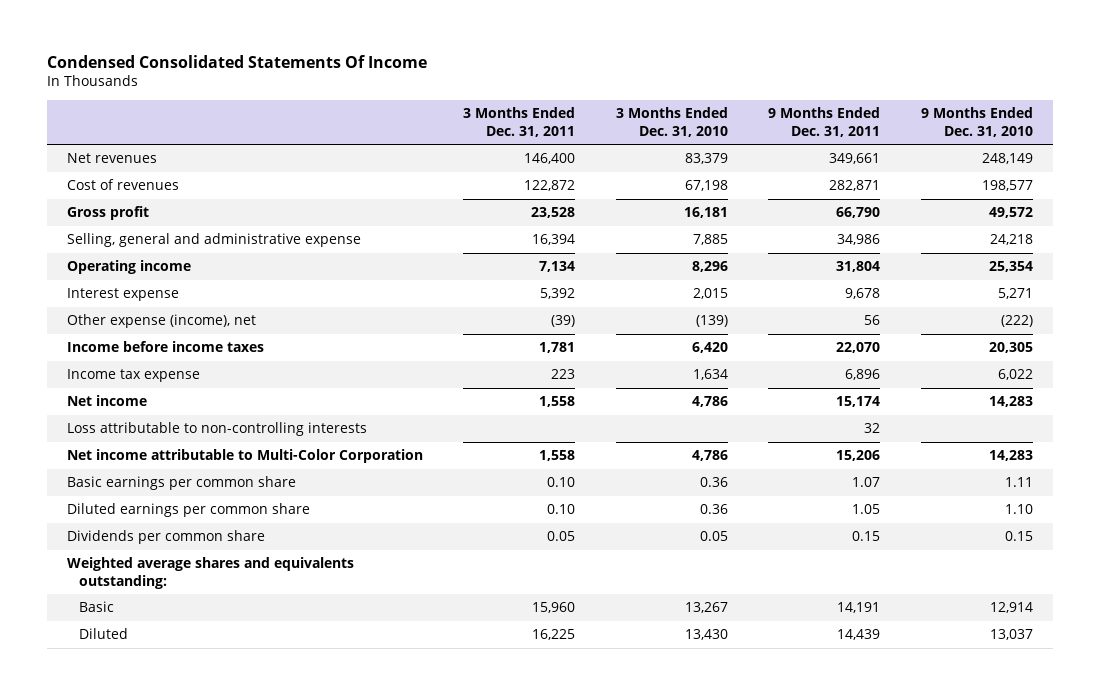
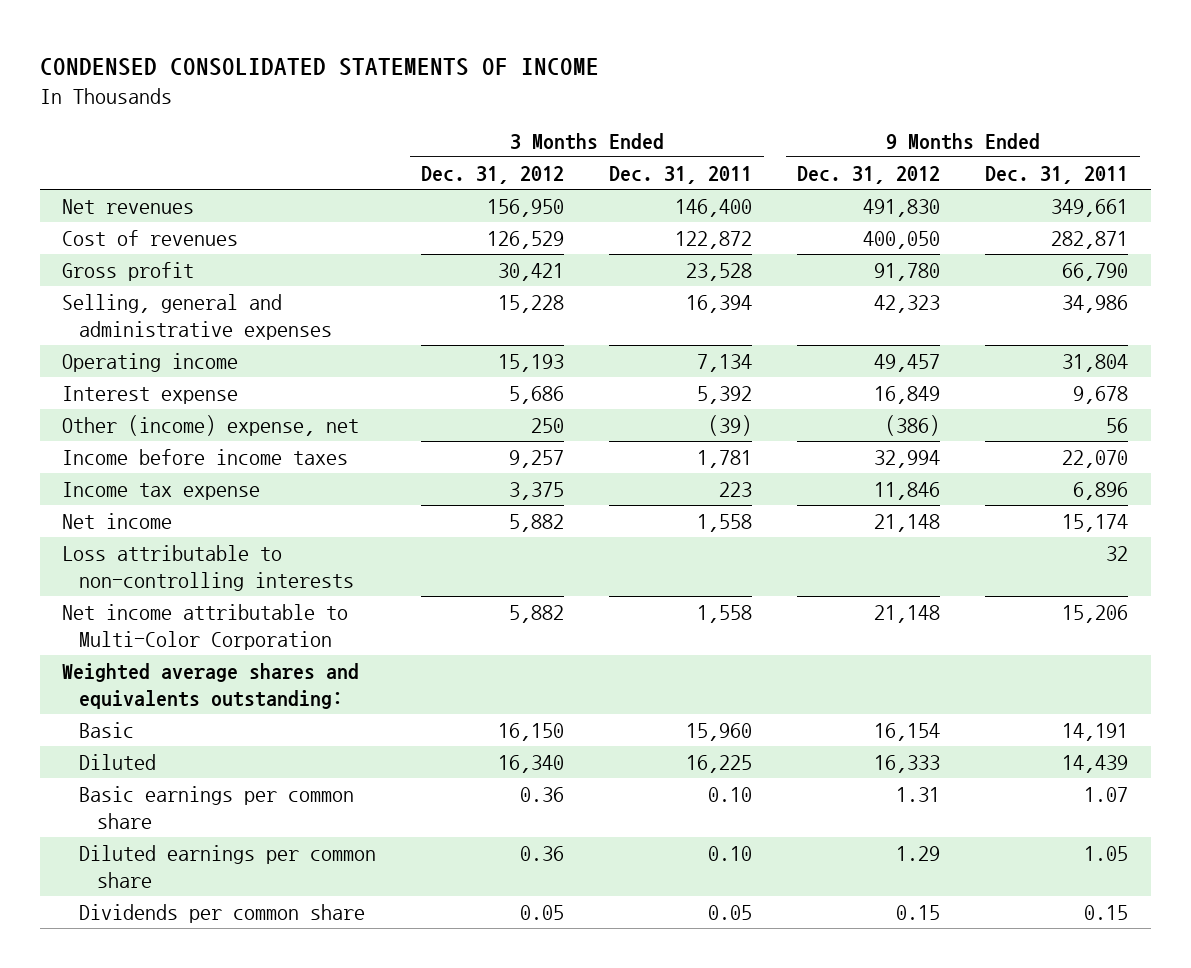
- Condensed Consolidated Statements Of Income
+ CONDENSED CONSOLIDATED STATEMENTS OF INCOME
- | 3 Months Ended Dec. 31, 2011 | 3 Months Ended Dec. 31, 2010 | 9 Months Ended Dec. 31, 2011 | 9 Months Ended Dec. 31, 2010
+ | 3 Months Ended Dec. 31, 2012 | 3 Months Ended Dec. 31, 2011 | 9 Months Ended Dec. 31, 2012 | 9 Months Ended Dec. 31, 2011
- Selling, general and administrative expense | 16,394 | 7,885 | 34,986 | 24,218
+ Selling, general and administrative expenses | 15,228 | 16,394 | 42,323 | 34,986
- Other expense (income), net | (39) | (139) | 56 | (222)
+ Other (income) expense, net | 250 | (39) | (386) | 56
moved down: Basic earnings per common share | 0.36 | 0.10 | 1.31 | 1.07
moved down: Diluted earnings per common share | 0.36 | 0.10 | 1.29 | 1.05
moved down: Dividends per common share | 0.05 | 0.05 | 0.15 | 0.15

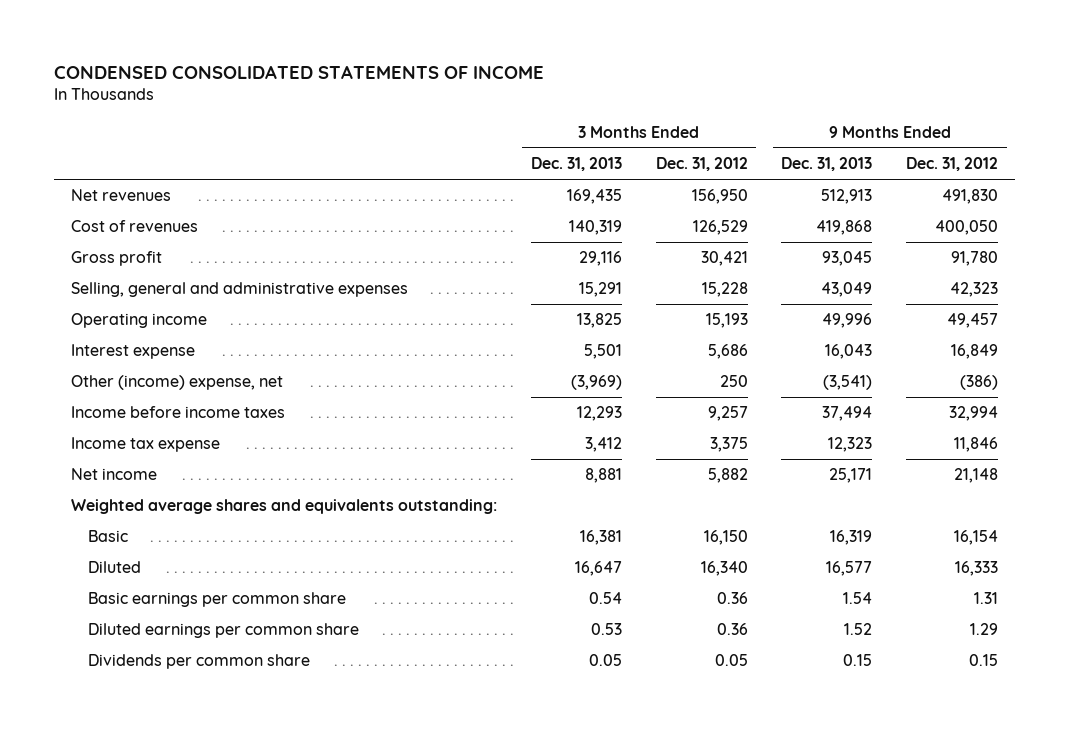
- | 3 Months Ended Dec. 31, 2012 | 3 Months Ended Dec. 31, 2011 | 9 Months Ended Dec. 31, 2012 | 9 Months Ended Dec. 31, 2011
+ | 3 Months Ended Dec. 31, 2013 | 3 Months Ended Dec. 31, 2012 | 9 Months Ended Dec. 31, 2013 | 9 Months Ended Dec. 31, 2012
- Loss attributable to non-controlling interests | | | | 32
- Net income attributable to Multi-Color Corporation | 5,882 | 1,558 | 21,148 | 15,206

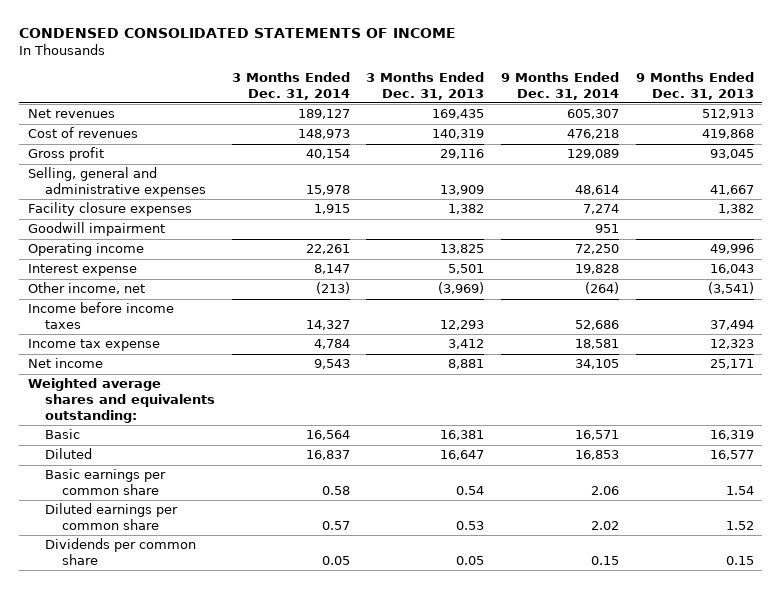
- | 3 Months Ended Dec. 31, 2013 | 3 Months Ended Dec. 31, 2012 | 9 Months Ended Dec. 31, 2013 | 9 Months Ended Dec. 31, 2012
+ | 3 Months Ended Dec. 31, 2014 | 3 Months Ended Dec. 31, 2013 | 9 Months Ended Dec. 31, 2014 | 9 Months Ended Dec. 31, 2013
- Selling, general and administrative expenses | 15,291 | 15,228 | 43,049 | 42,323
+ Selling, general and administrative expenses | 15,978 | 13,909 | 48,614 | 41,667
+ Facility closure expenses | 1,915 | 1,382 | 7,274 | 1,382
+ Goodwill impairment | | | 951 |
- Other (income) expense, net | (3,969) | 250 | (3,541) | (386)
+ Other income, net | (213) | (3,969) | (264) | (3,541)

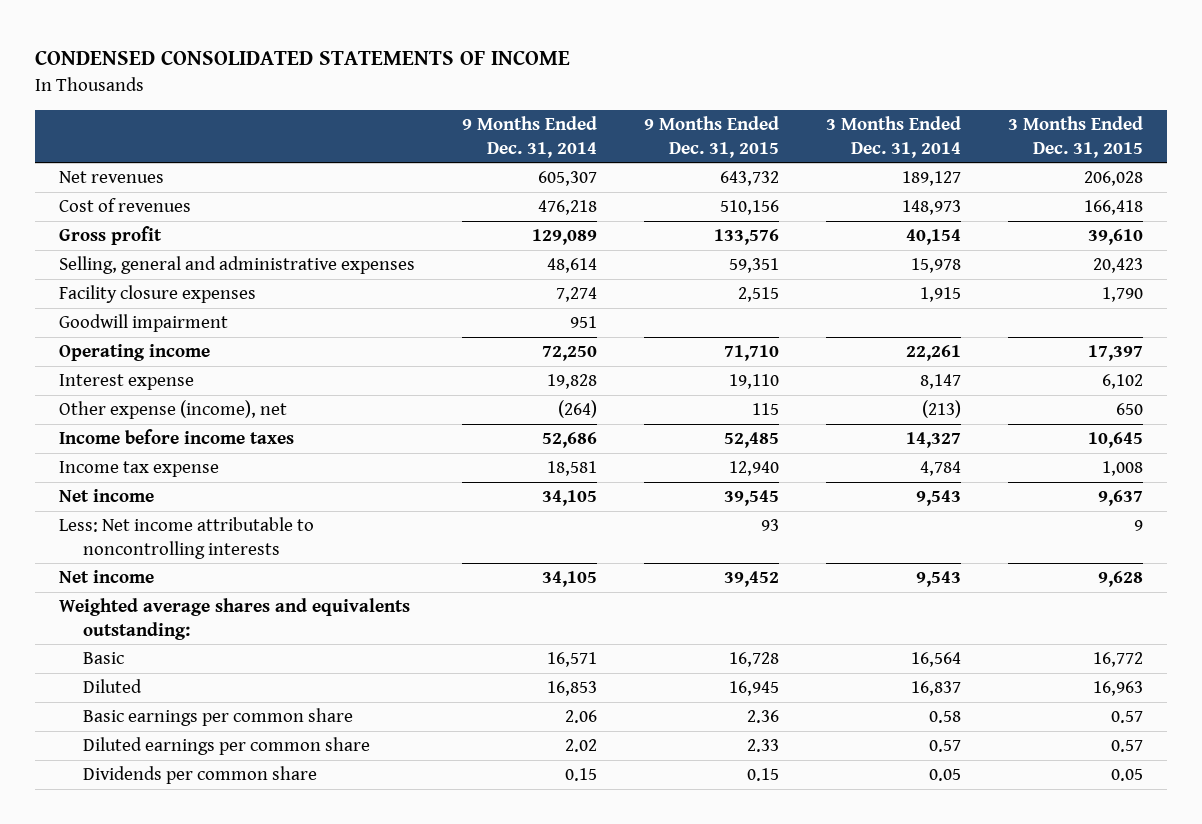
- | 3 Months Ended Dec. 31, 2014 | 3 Months Ended Dec. 31, 2013 | 9 Months Ended Dec. 31, 2014 | 9 Months Ended Dec. 31, 2013
+ | 9 Months Ended Dec. 31, 2014 | 9 Months Ended Dec. 31, 2015 | 3 Months Ended Dec. 31, 2014 | 3 Months Ended Dec. 31, 2015
- Other income, net | (213) | (3,969) | (264) | (3,541)
+ Other expense (income), net | (264) | 115 | (213) | 650
+ Less: Net income attributable to noncontrolling interests | | 93 | | 9
+ Net income | 34,105 | 39,452 | 9,543 | 9,628

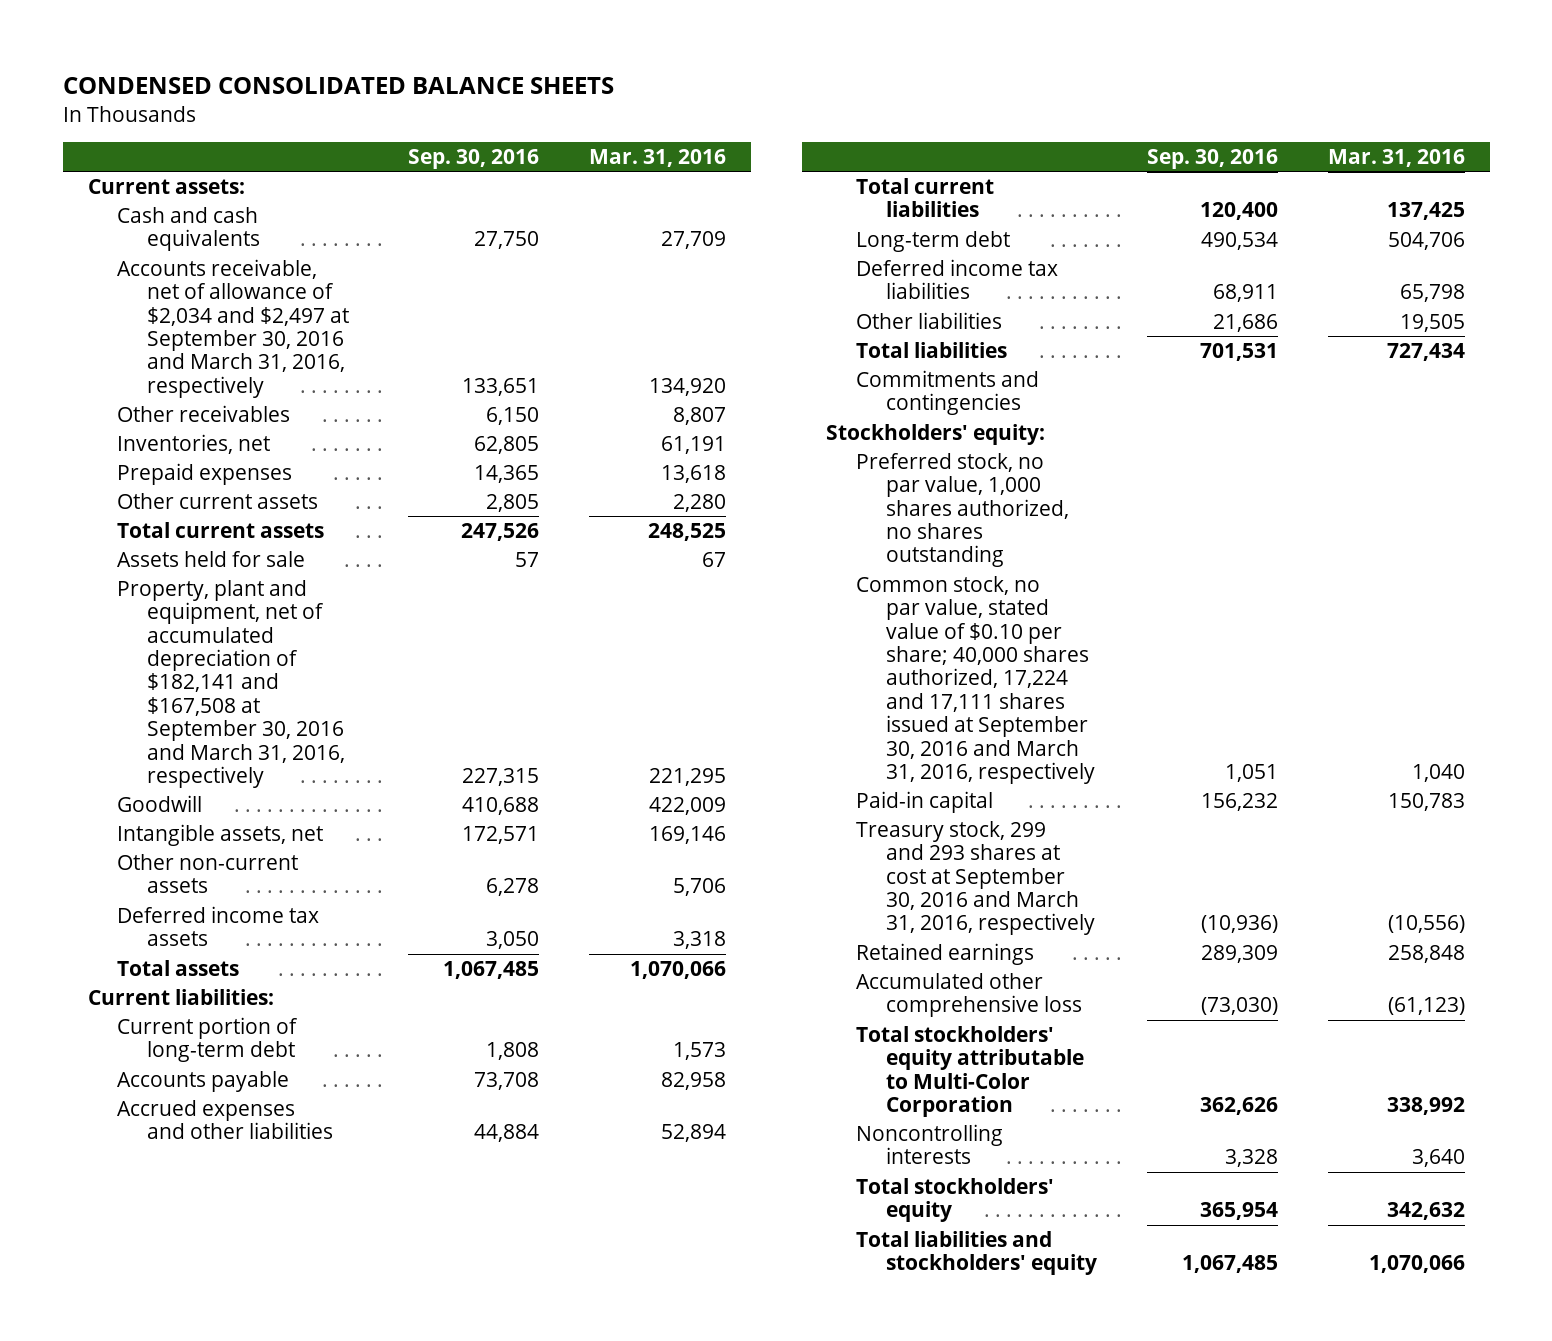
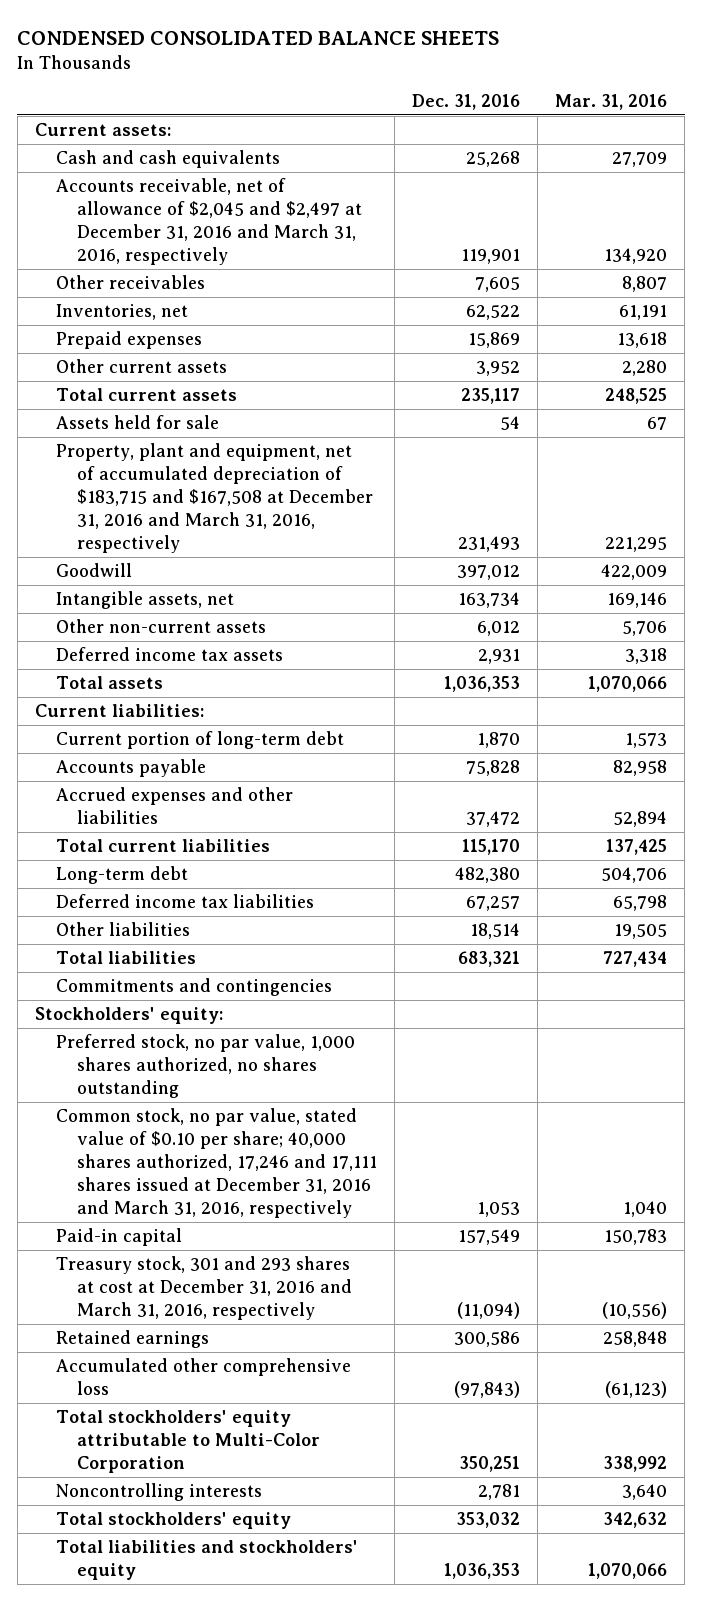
- | Sep. 30, 2016 | Mar. 31, 2016
+ | Dec. 31, 2016 | Mar. 31, 2016
- Accounts receivable, net of allowance of $2,034 and $2,497 at September 30, 2016 and March 31, 2016, respectively | 133,651 | 134,920
+ Accounts receivable, net of allowance of $2,045 and $2,497 at December 31, 2016 and March 31, 2016, respectively | 119,901 | 134,920
- Property, plant and equipment, net of accumulated depreciation of $182,141 and $167,508 at September 30, 2016 and March 31, 2016, respectively | 227,315 | 221,295
+ Property, plant and equipment, net of accumulated depreciation of $183,715 and $167,508 at December 31, 2016 and March 31, 2016, respectively | 231,493 | 221,295
- Common stock, no par value, stated value of $0.10 per share; 40,000 shares authorized, 17,224 and 17,111 shares issued at September 30, 2016 and March 31, 2016, respectively | 1,051 | 1,040
+ Common stock, no par value, stated value of $0.10 per share; 40,000 shares authorized, 17,246 and 17,111 shares issued at December 31, 2016 and March 31, 2016, respectively | 1,053 | 1,040
- Treasury stock, 299 and 293 shares at cost at September 30, 2016 and March 31, 2016, respectively | (10,936) | (10,556)
+ Treasury stock, 301 and 293 shares at cost at December 31, 2016 and March 31, 2016, respectively | (11,094) | (10,556)

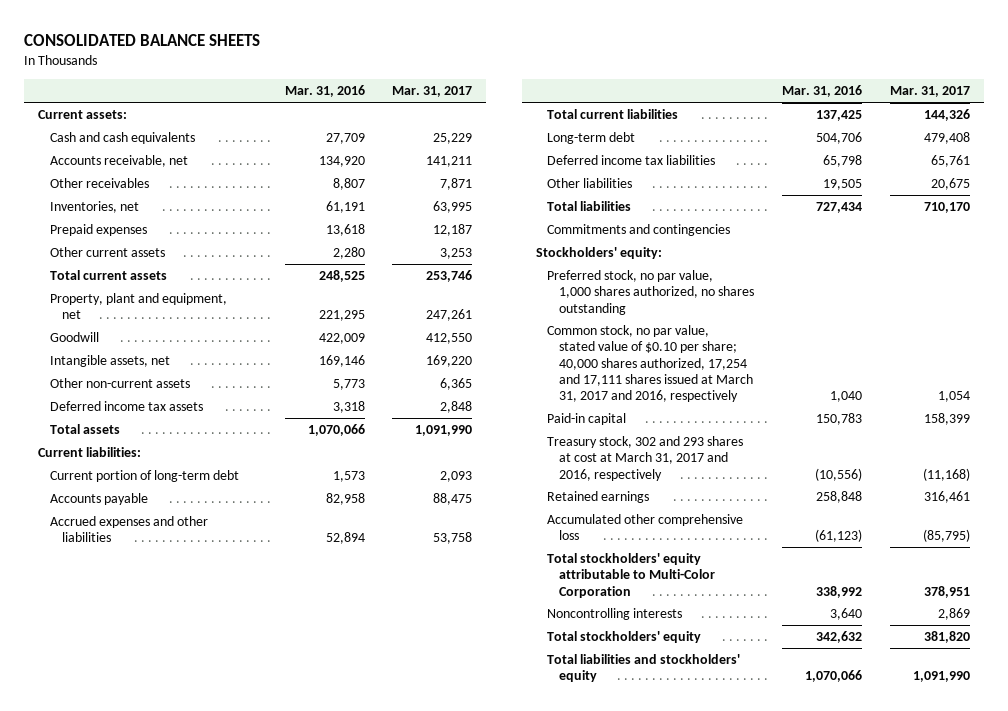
- CONDENSED CONSOLIDATED BALANCE SHEETS
+ CONSOLIDATED BALANCE SHEETS
- | Dec. 31, 2016 | Mar. 31, 2016
+ | Mar. 31, 2016 | Mar. 31, 2017
- Accounts receivable, net of allowance of $2,045 and $2,497 at December 31, 2016 and March 31, 2016, respectively | 119,901 | 134,920
+ Accounts receivable, net | 134,920 | 141,211
- Assets held for sale | 54 | 67
- Property, plant and equipment, net of accumulated depreciation of $183,715 and $167,508 at December 31, 2016 and March 31, 2016, respectively | 231,493 | 221,295
+ Property, plant and equipment, net | 221,295 | 247,261
- Other non-current assets | 6,012 | 5,706
+ Other non-current assets | 5,773 | 6,365
- Common stock, no par value, stated value of $0.10 per share; 40,000 shares authorized, 17,246 and 17,111 shares issued at December 31, 2016 and March 31, 2016, respectively | 1,053 | 1,040
+ Common stock, no par value, stated value of $0.10 per share; 40,000 shares authorized, 17,254 and 17,111 shares issued at March 31, 2017 and 2016, respectively | 1,040 | 1,054
- Treasury stock, 301 and 293 shares at cost at December 31, 2016 and March 31, 2016, respectively | (11,094) | (10,556)
+ Treasury stock, 302 and 293 shares at cost at March 31, 2017 and 2016, respectively | (10,556) | (11,168)

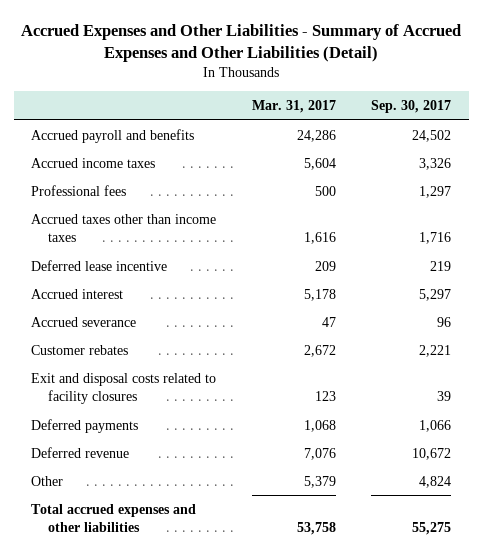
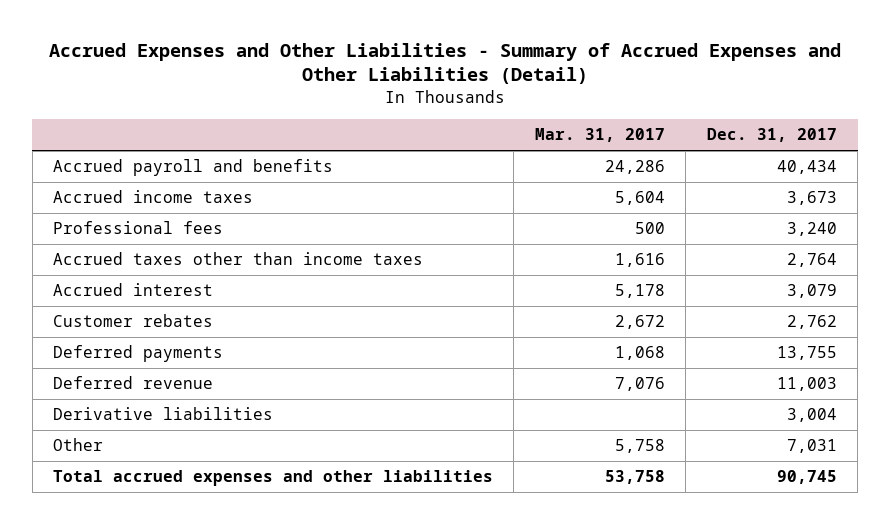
- | Mar. 31, 2017 | Sep. 30, 2017
+ | Mar. 31, 2017 | Dec. 31, 2017
- Deferred lease incentive | 209 | 219
- Accrued severance | 47 | 96
- Exit and disposal costs related to facility closures | 123 | 39
- Other | 5,379 | 4,824
+ Derivative liabilities | | 3,004
+ Other | 5,758 | 7,031

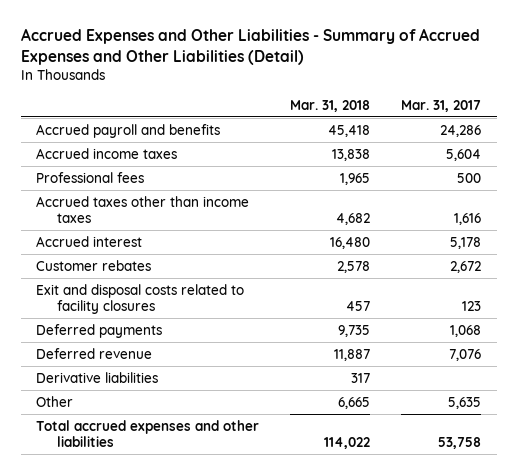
- | Mar. 31, 2017 | Dec. 31, 2017
+ | Mar. 31, 2018 | Mar. 31, 2017
+ Exit and disposal costs related to facility closures | 457 | 123
- Other | 5,758 | 7,031
+ Other | 6,665 | 5,635

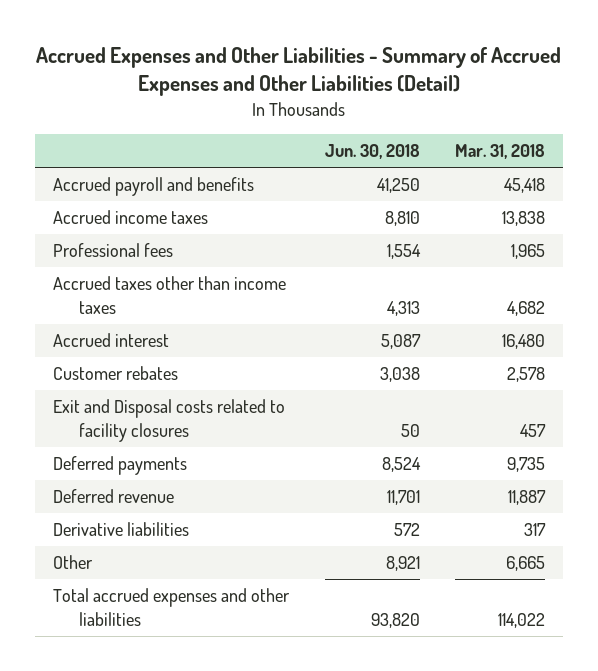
- | Mar. 31, 2018 | Mar. 31, 2017
+ | Jun. 30, 2018 | Mar. 31, 2018
- Exit and disposal costs related to facility closures | 457 | 123
+ Exit and Disposal costs related to facility closures | 50 | 457

